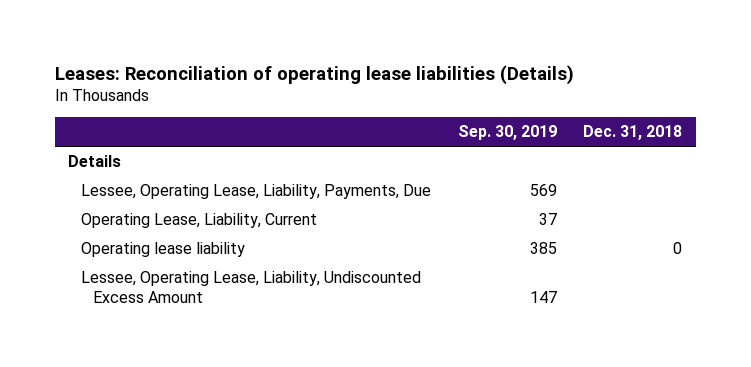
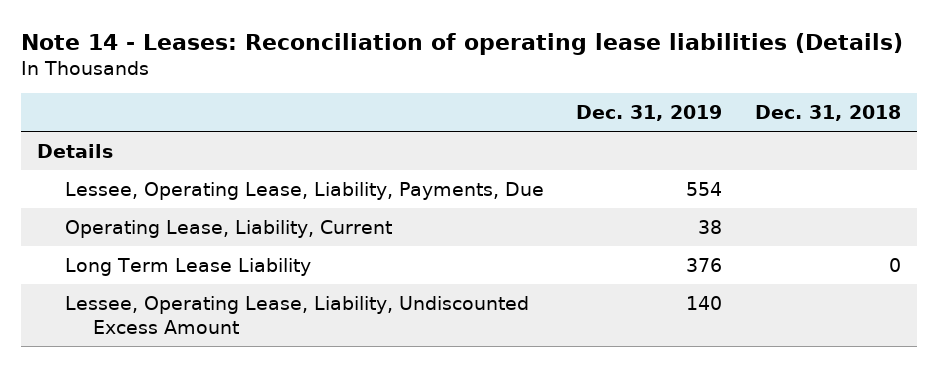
- Leases: Reconciliation of operating lease liabilities (Details)
+ Note 14 - Leases: Reconciliation of operating lease liabilities (Details)
- | Sep. 30, 2019 | Dec. 31, 2018
+ | Dec. 31, 2019 | Dec. 31, 2018
- Operating lease liability | 385 | 0
+ Long Term Lease Liability | 376 | 0

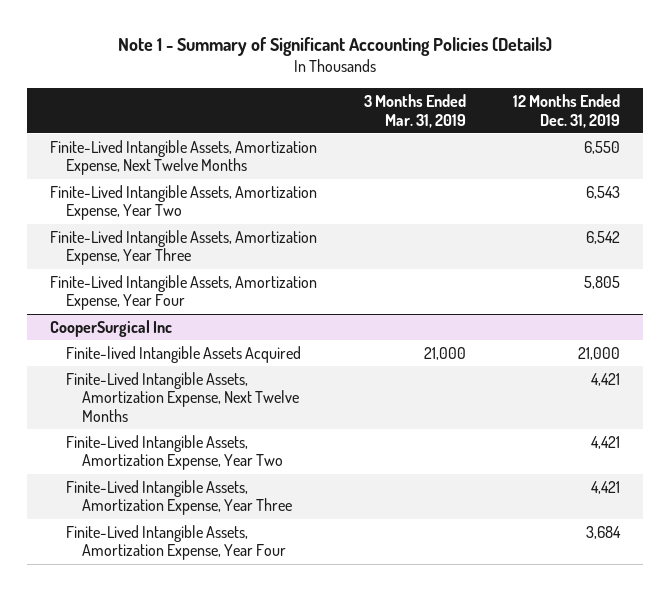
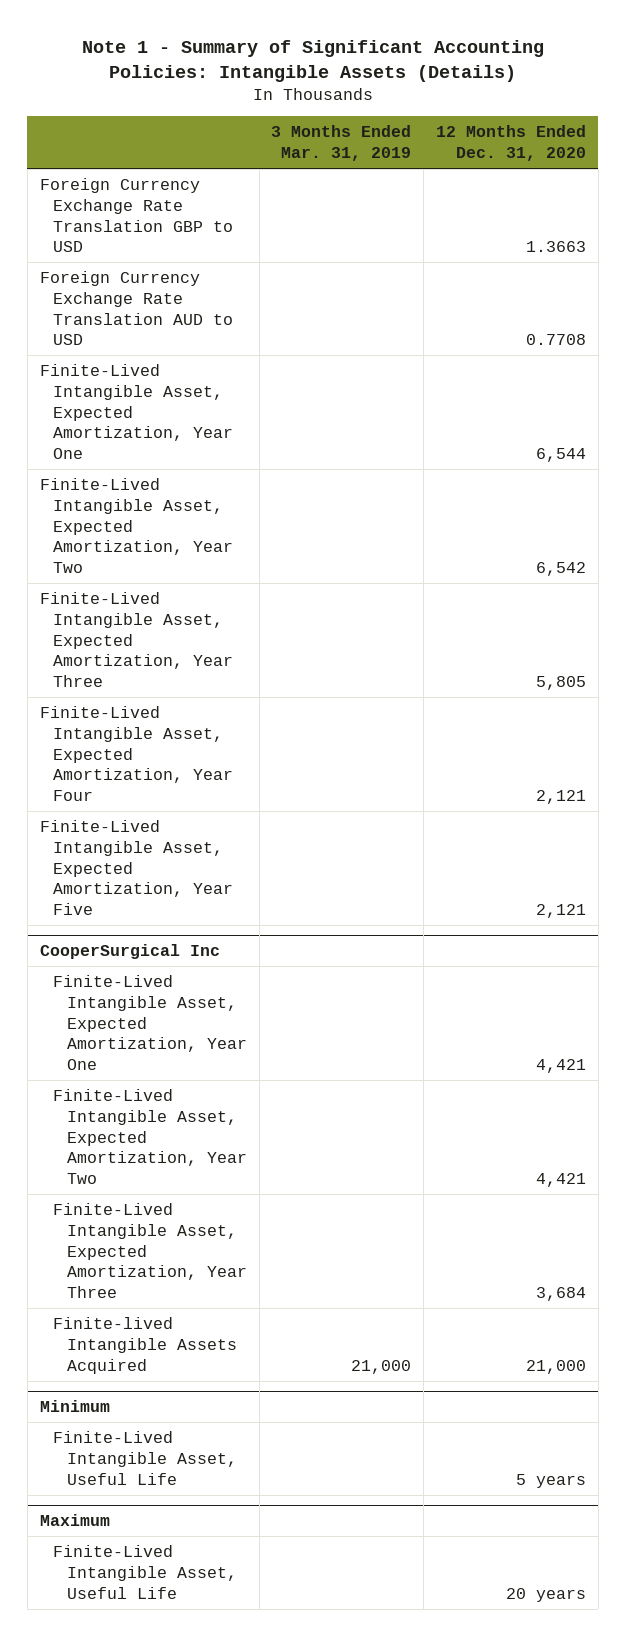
- Note 1 - Summary of Significant Accounting Policies (Details)
+ Note 1 - Summary of Significant Accounting Policies: Intangible Assets (Details)
- | 3 Months Ended Mar. 31, 2019 | 12 Months Ended Dec. 31, 2019
+ | 3 Months Ended Mar. 31, 2019 | 12 Months Ended Dec. 31, 2020
- Finite-Lived Intangible Assets, Amortization Expense, Next Twelve Months | | 6,550
- Finite-Lived Intangible Assets, Amortization Expense, Year Two | | 6,543
- Finite-Lived Intangible Assets, Amortization Expense, Year Three | | 6,542
- Finite-Lived Intangible Assets, Amortization Expense, Year Four | | 5,805
+ Foreign Currency Exchange Rate Translation GBP to USD | | 1.3663
+ Foreign Currency Exchange Rate Translation AUD to USD | | 0.7708
+ Finite-Lived Intangible Asset, Expected Amortization, Year One | | 6,544
+ Finite-Lived Intangible Asset, Expected Amortization, Year Two | | 6,542
+ Finite-Lived Intangible Asset, Expected Amortization, Year Three | | 5,805
+ Finite-Lived Intangible Asset, Expected Amortization, Year Four | | 2,121
+ Finite-Lived Intangible Asset, Expected Amortization, Year Five | | 2,121
@ CooperSurgical Inc
+ Finite-Lived Intangible Asset, Expected Amortization, Year One | | 4,421
+ Finite-Lived Intangible Asset, Expected Amortization, Year Two | | 4,421
+ Finite-Lived Intangible Asset, Expected Amortization, Year Three | | 3,684
- Finite-Lived Intangible Assets, Amortization Expense, Next Twelve Months | | 4,421
- Finite-Lived Intangible Assets, Amortization Expense, Year Two | | 4,421
- Finite-Lived Intangible Assets, Amortization Expense, Year Three | | 4,421
- Finite-Lived Intangible Assets, Amortization Expense, Year Four | | 3,684
+ Minimum
+ Finite-Lived Intangible Asset, Useful Life | | 5 years
+ Maximum
+ Finite-Lived Intangible Asset, Useful Life | | 20 years

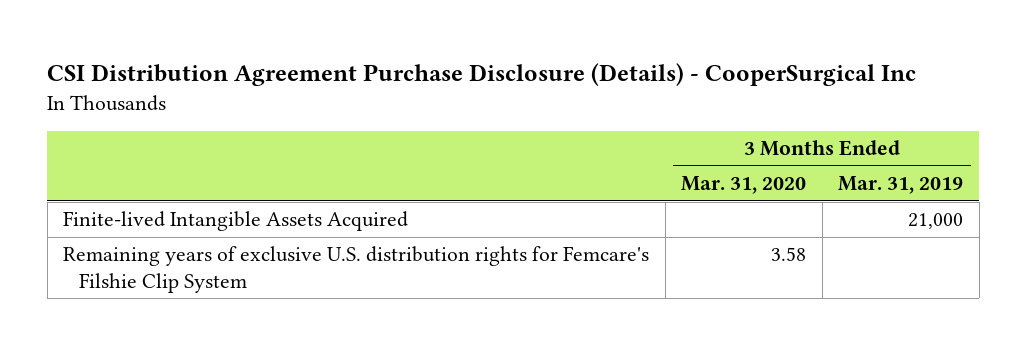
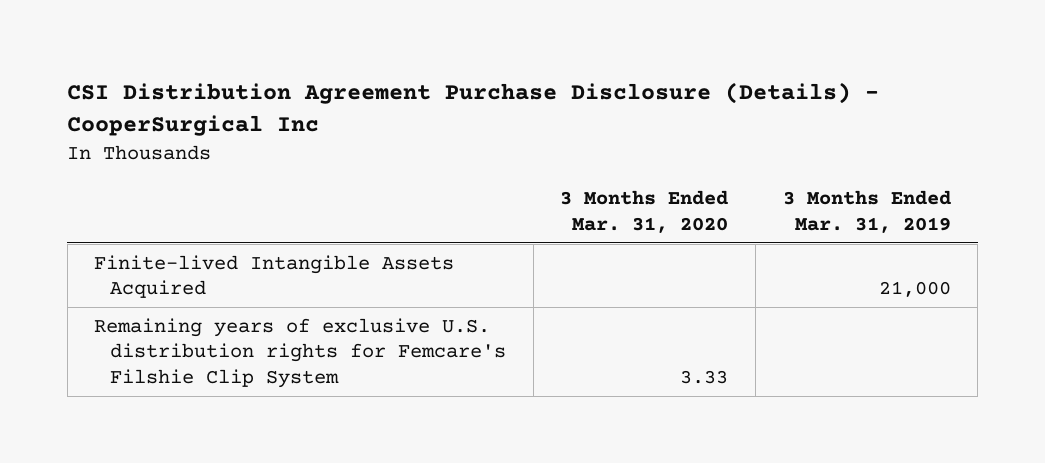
- Remaining years of exclusive U.S. distribution rights for Femcare's Filshie Clip System | 3.58 |
+ Remaining years of exclusive U.S. distribution rights for Femcare's Filshie Clip System | 3.33 |

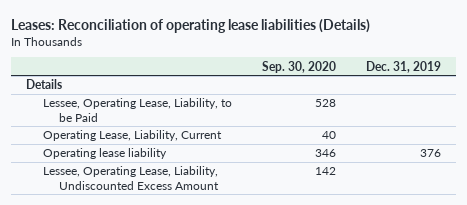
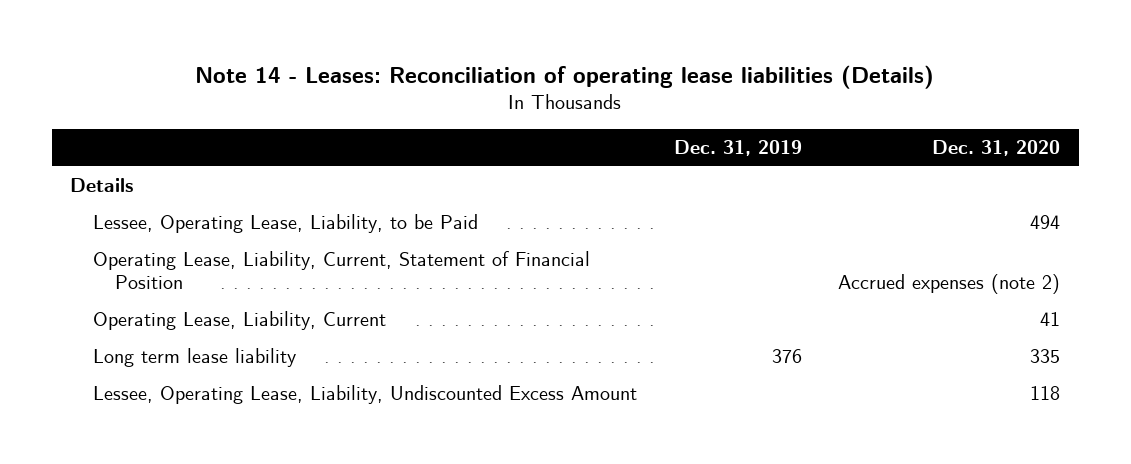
- Leases: Reconciliation of operating lease liabilities (Details)
+ Note 14 - Leases: Reconciliation of operating lease liabilities (Details)
- | Sep. 30, 2020 | Dec. 31, 2019
+ | Dec. 31, 2019 | Dec. 31, 2020
+ Operating Lease, Liability, Current, Statement of Financial Position | | Accrued expenses (note 2)
- Operating lease liability | 346 | 376
+ Long term lease liability | 376 | 335

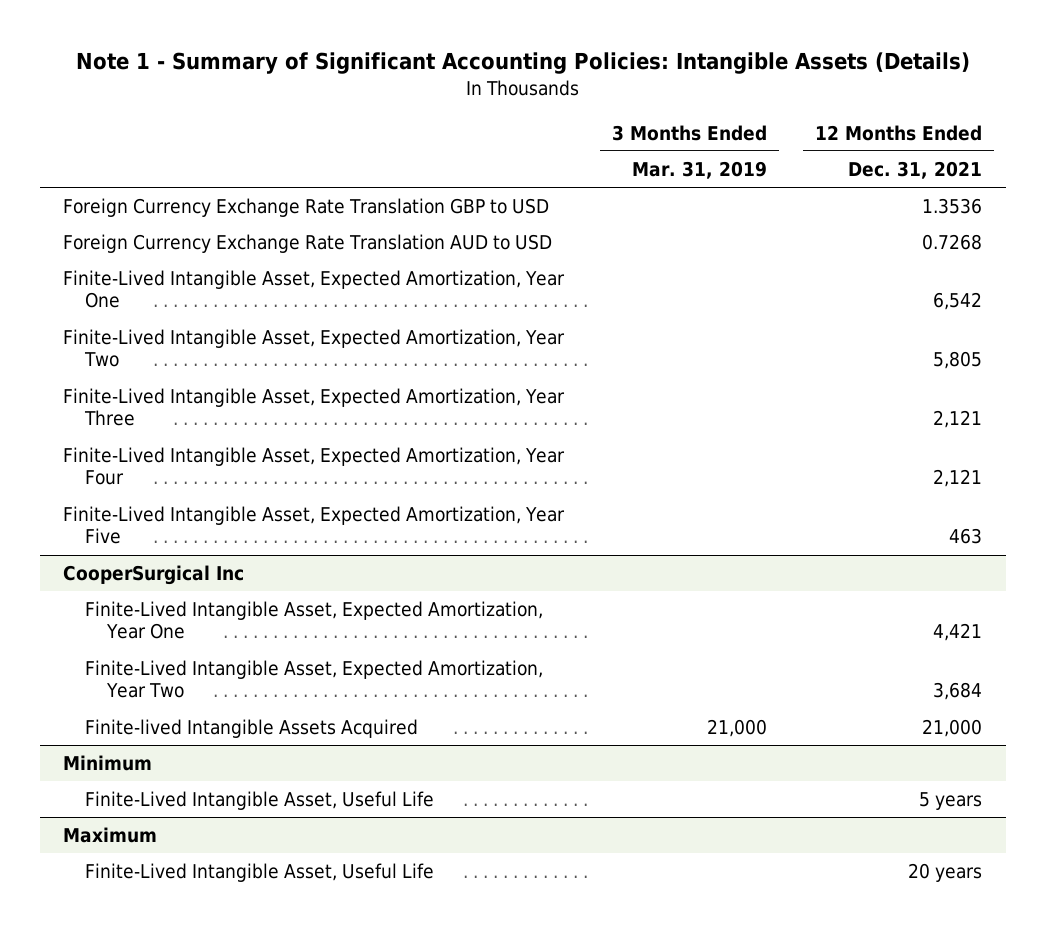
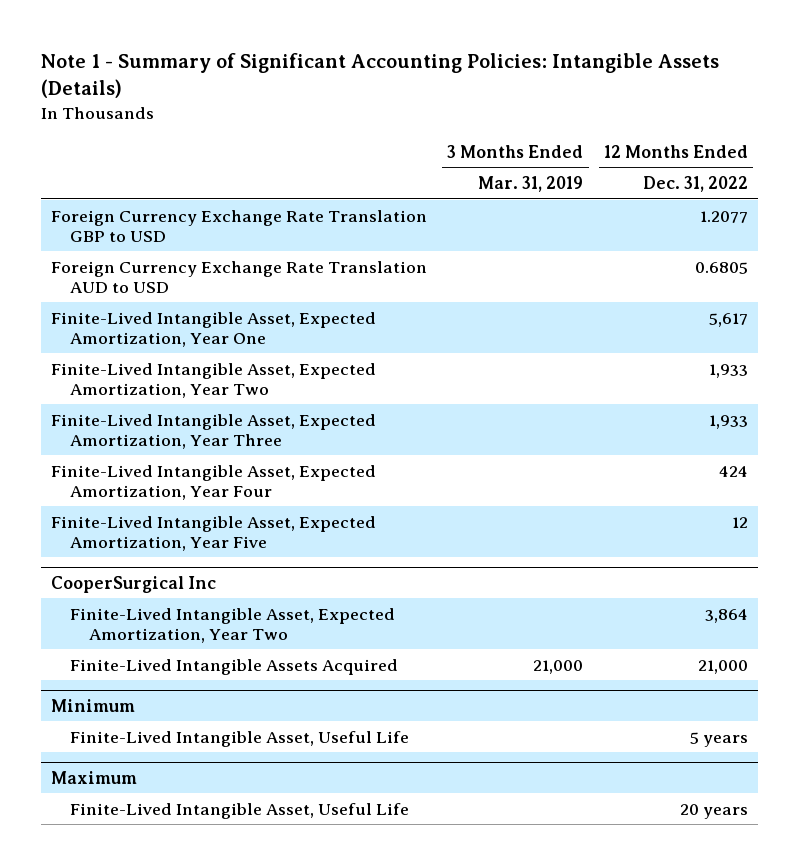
- | 3 Months Ended Mar. 31, 2019 | 12 Months Ended Dec. 31, 2021
+ | 3 Months Ended Mar. 31, 2019 | 12 Months Ended Dec. 31, 2022
@ CooperSurgical Inc
- Finite-Lived Intangible Asset, Expected Amortization, Year One | | 4,421
- Finite-lived Intangible Assets Acquired | 21,000 | 21,000
+ Finite-Lived Intangible Assets Acquired | 21,000 | 21,000

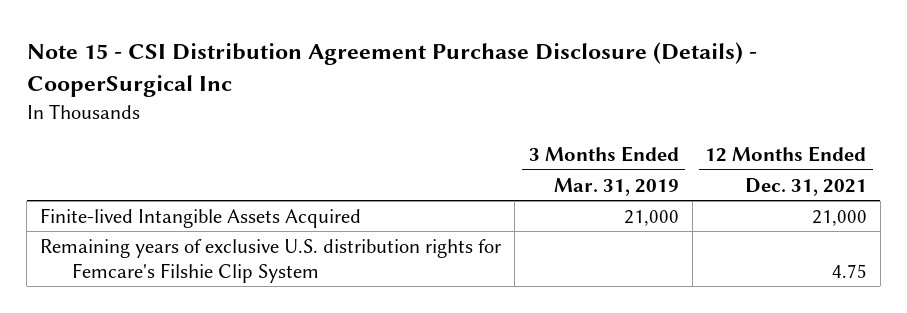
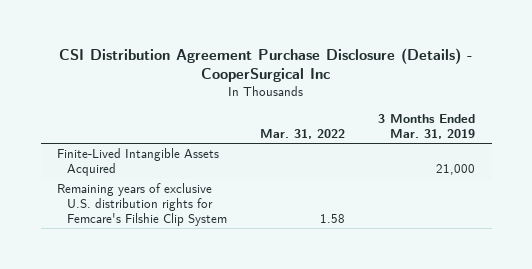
- Note 15 - CSI Distribution Agreement Purchase Disclosure (Details) - CooperSurgical Inc
+ CSI Distribution Agreement Purchase Disclosure (Details) - CooperSurgical Inc
- | 3 Months Ended Mar. 31, 2019 | 12 Months Ended Dec. 31, 2021
+ | Mar. 31, 2022 | 3 Months Ended Mar. 31, 2019
- Finite-lived Intangible Assets Acquired | 21,000 | 21,000
+ Finite-Lived Intangible Assets Acquired | | 21,000

